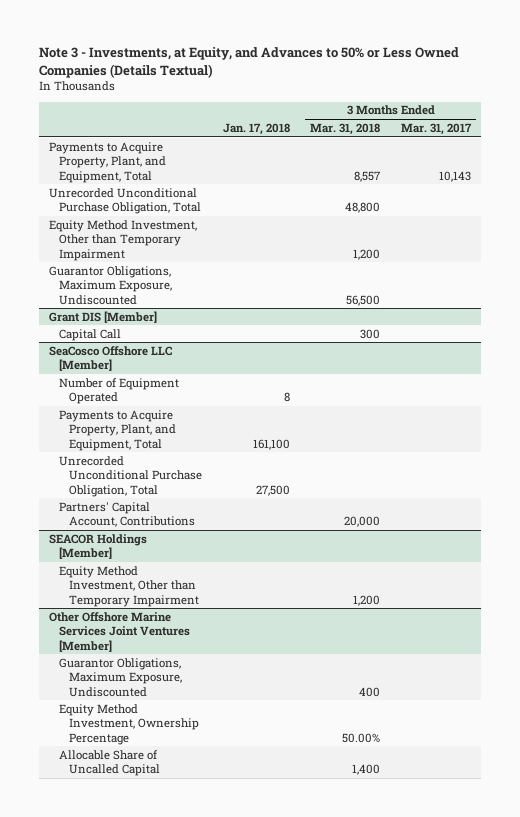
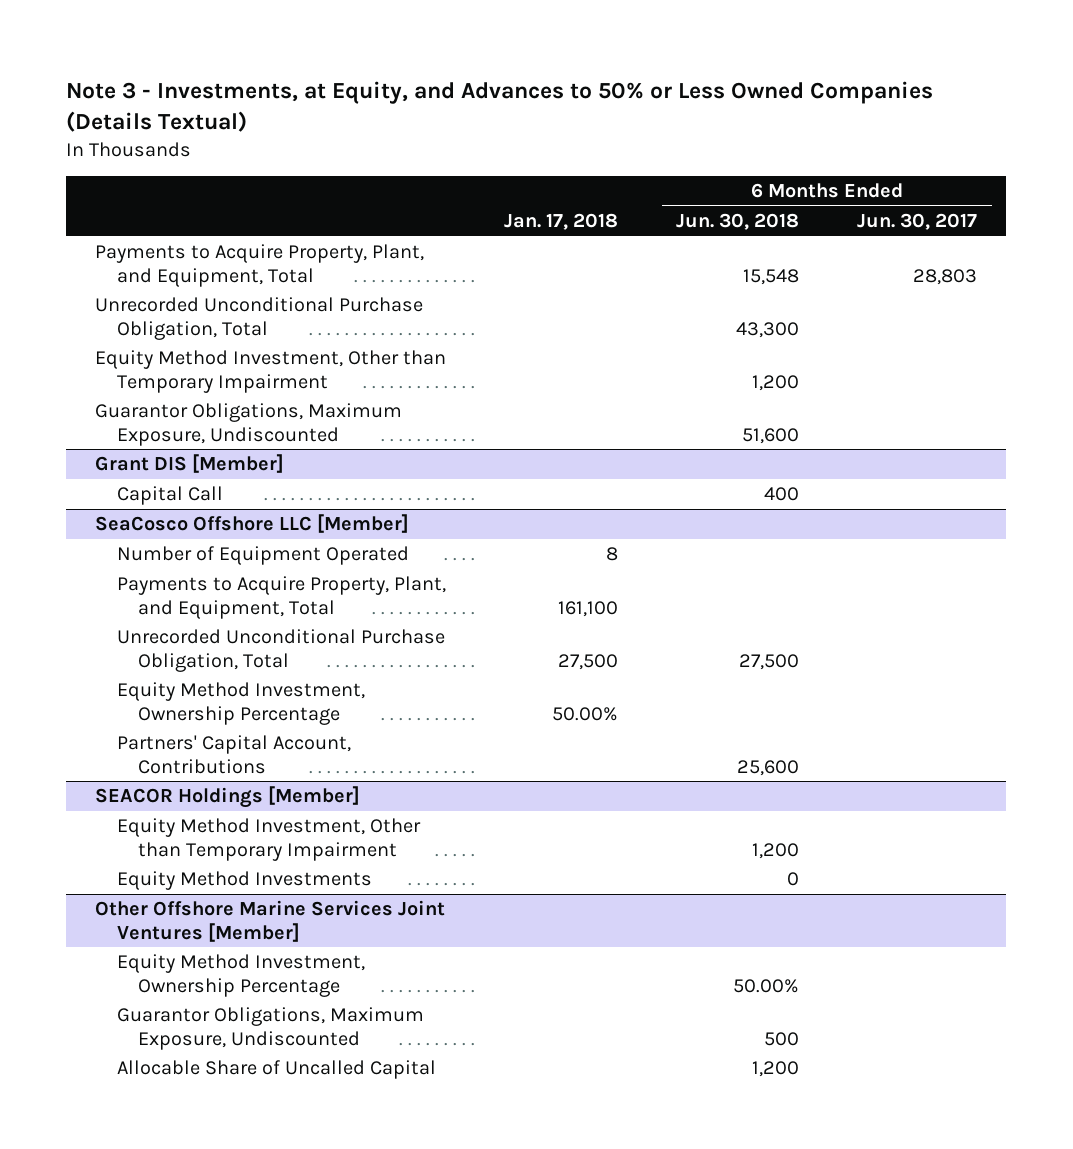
- | Jan. 17, 2018 | 3 Months Ended Mar. 31, 2018 | 3 Months Ended Mar. 31, 2017
+ | Jan. 17, 2018 | 6 Months Ended Jun. 30, 2018 | 6 Months Ended Jun. 30, 2017
@ SeaCosco Offshore LLC [Member]
+ Equity Method Investment, Ownership Percentage | 50.00% | |
@ SEACOR Holdings [Member]
+ Equity Method Investments | | 0 |
@ Other Offshore Marine Services Joint Ventures [Member]
moved down: Guarantor Obligations, Maximum Exposure, Undiscounted | | 500 |

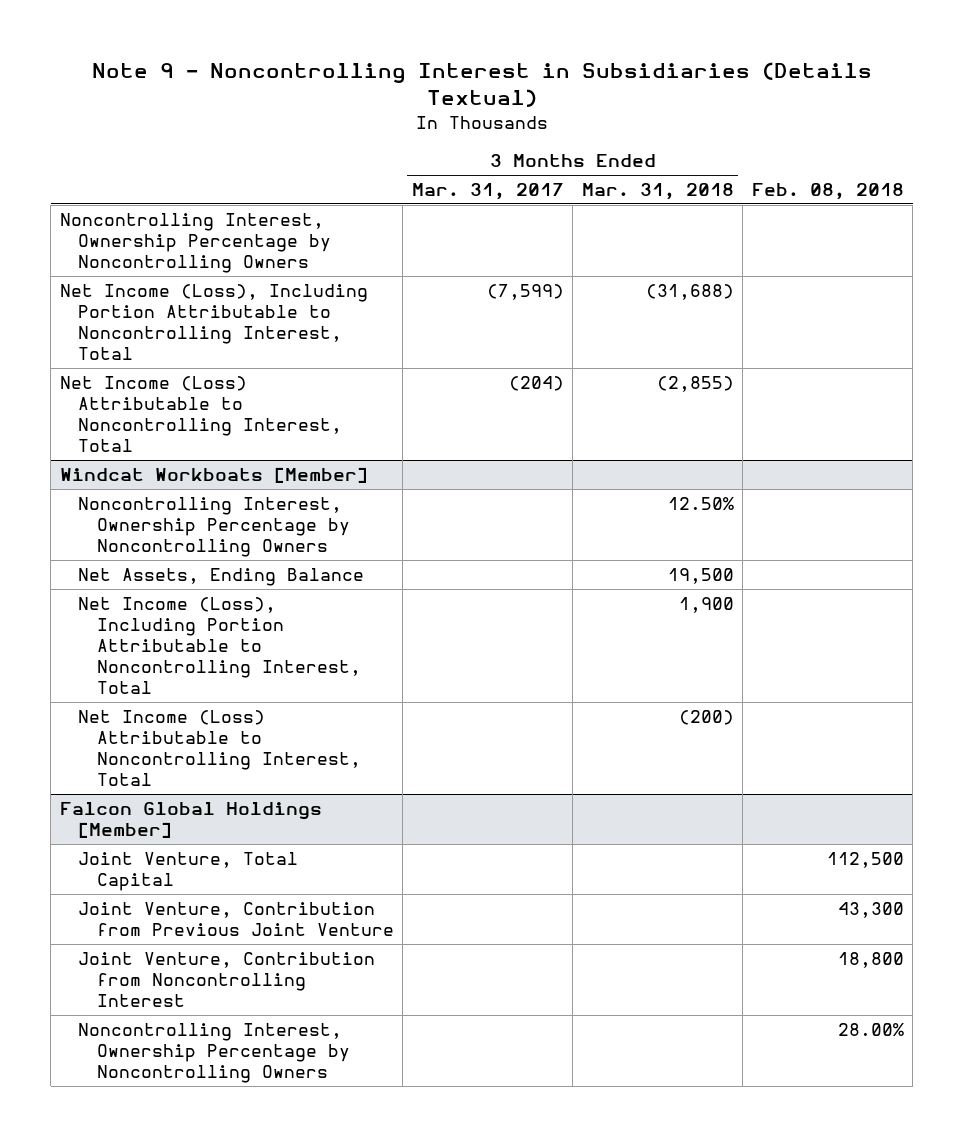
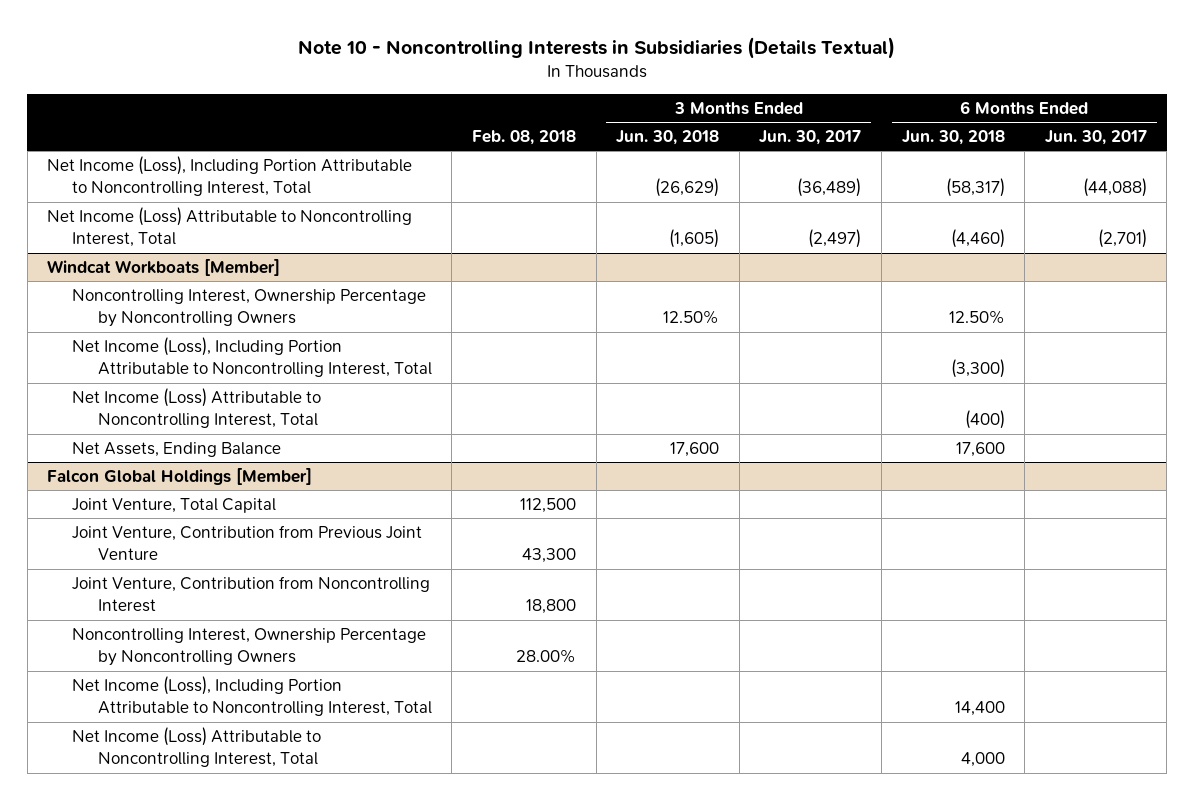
- Note 9 - Noncontrolling Interest in Subsidiaries (Details Textual)
+ Note 10 - Noncontrolling Interests in Subsidiaries (Details Textual)
- | 3 Months Ended Mar. 31, 2017 | 3 Months Ended Mar. 31, 2018 | Feb. 08, 2018
+ | Feb. 08, 2018 | 3 Months Ended Jun. 30, 2018 | 3 Months Ended Jun. 30, 2017 | 6 Months Ended Jun. 30, 2018 | 6 Months Ended Jun. 30, 2017
- Noncontrolling Interest, Ownership Percentage by Noncontrolling Owners
@ Windcat Workboats [Member]
moved down: Net Assets, Ending Balance | | 17,600 | | 17,600 |
@ Falcon Global Holdings [Member]
+ Net Income (Loss), Including Portion Attributable to Noncontrolling Interest, Total | | | | 14,400 |
+ Net Income (Loss) Attributable to Noncontrolling Interest, Total | | | | 4,000 |

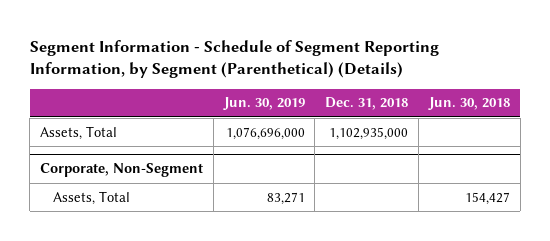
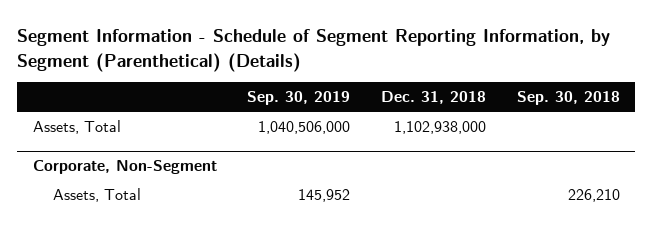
- | Jun. 30, 2019 | Dec. 31, 2018 | Jun. 30, 2018
+ | Sep. 30, 2019 | Dec. 31, 2018 | Sep. 30, 2018
- Assets, Total | 1,076,696,000 | 1,102,935,000 |
+ Assets, Total | 1,040,506,000 | 1,102,938,000 |

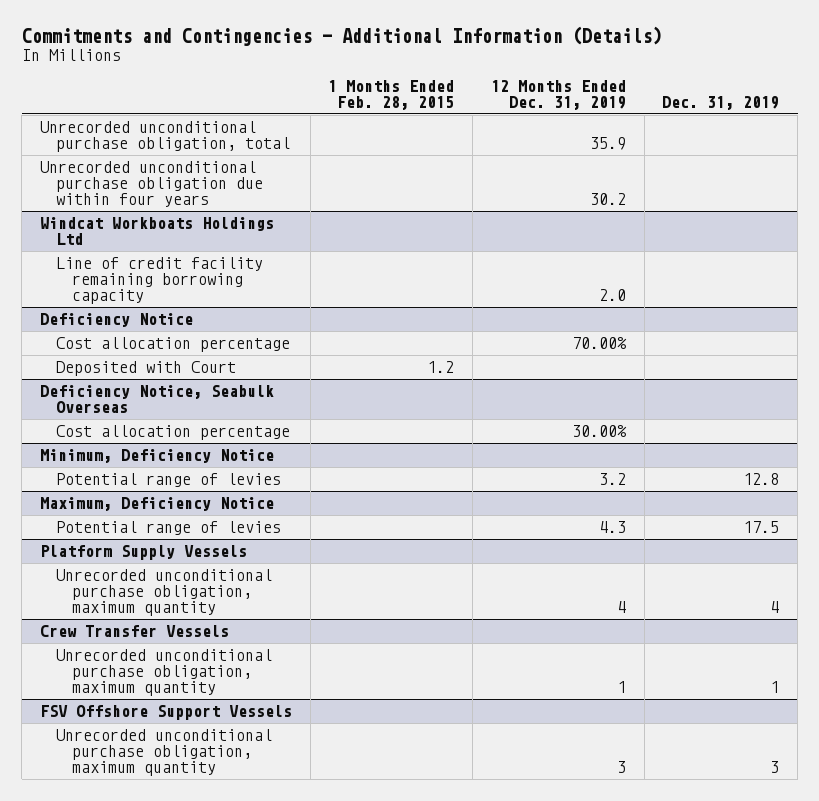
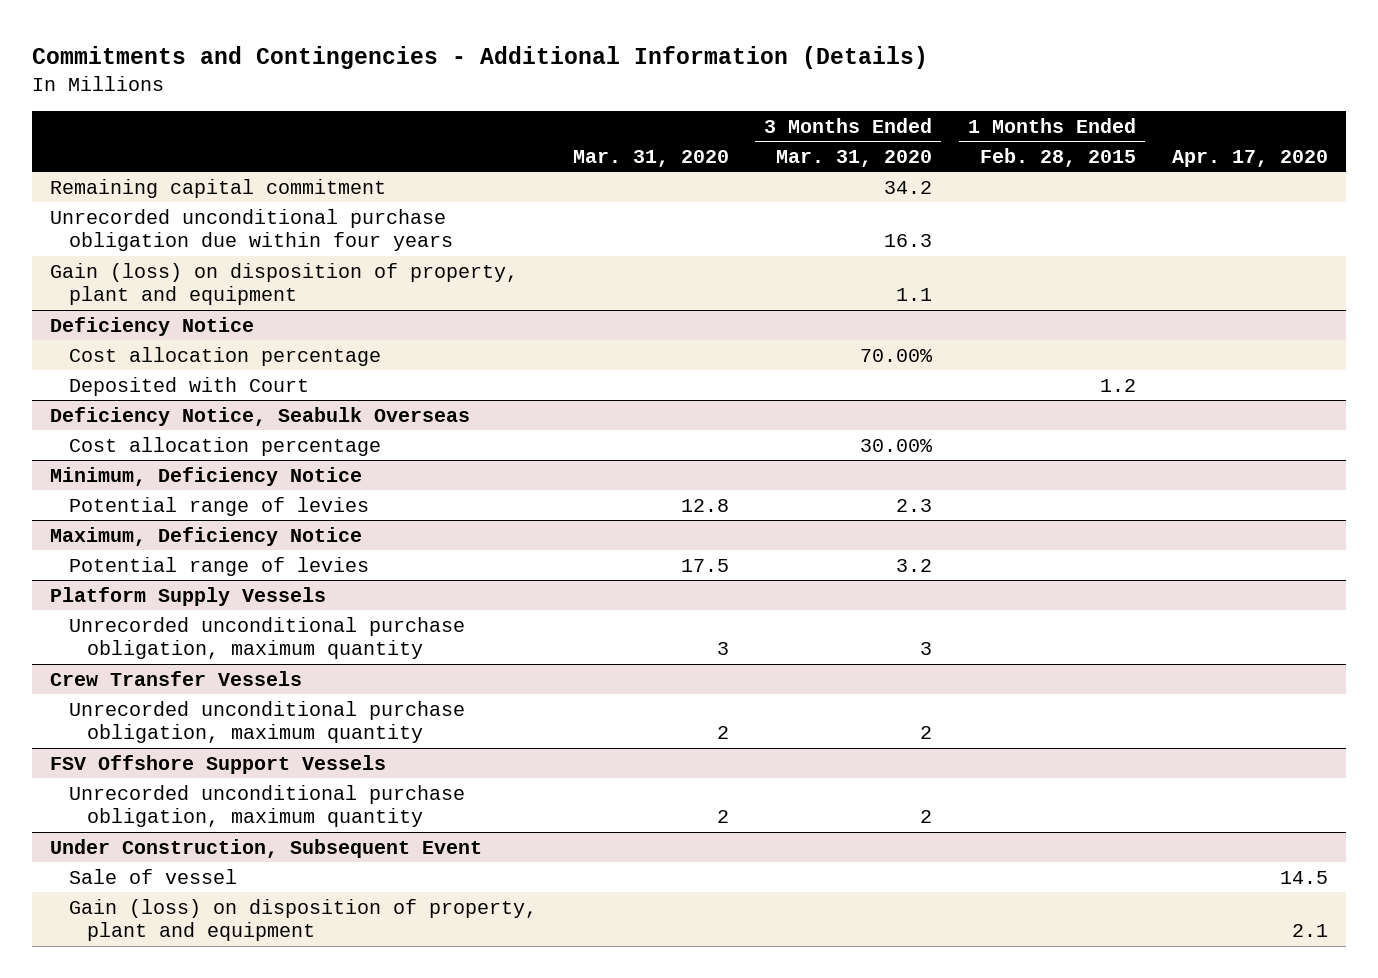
- | 1 Months Ended Feb. 28, 2015 | 12 Months Ended Dec. 31, 2019 | Dec. 31, 2019
+ | Mar. 31, 2020 | 3 Months Ended Mar. 31, 2020 | 1 Months Ended Feb. 28, 2015 | Apr. 17, 2020
- Unrecorded unconditional purchase obligation, total | | 35.9 |
+ Remaining capital commitment | | 34.2 | |
- Windcat Workboats Holdings Ltd
- Line of credit facility remaining borrowing capacity | | 2.0 |
+ Gain (loss) on disposition of property, plant and equipment | | 1.1 | |
+ Under Construction, Subsequent Event
+ Sale of vessel | | | | 14.5
+ Gain (loss) on disposition of property, plant and equipment | | | | 2.1

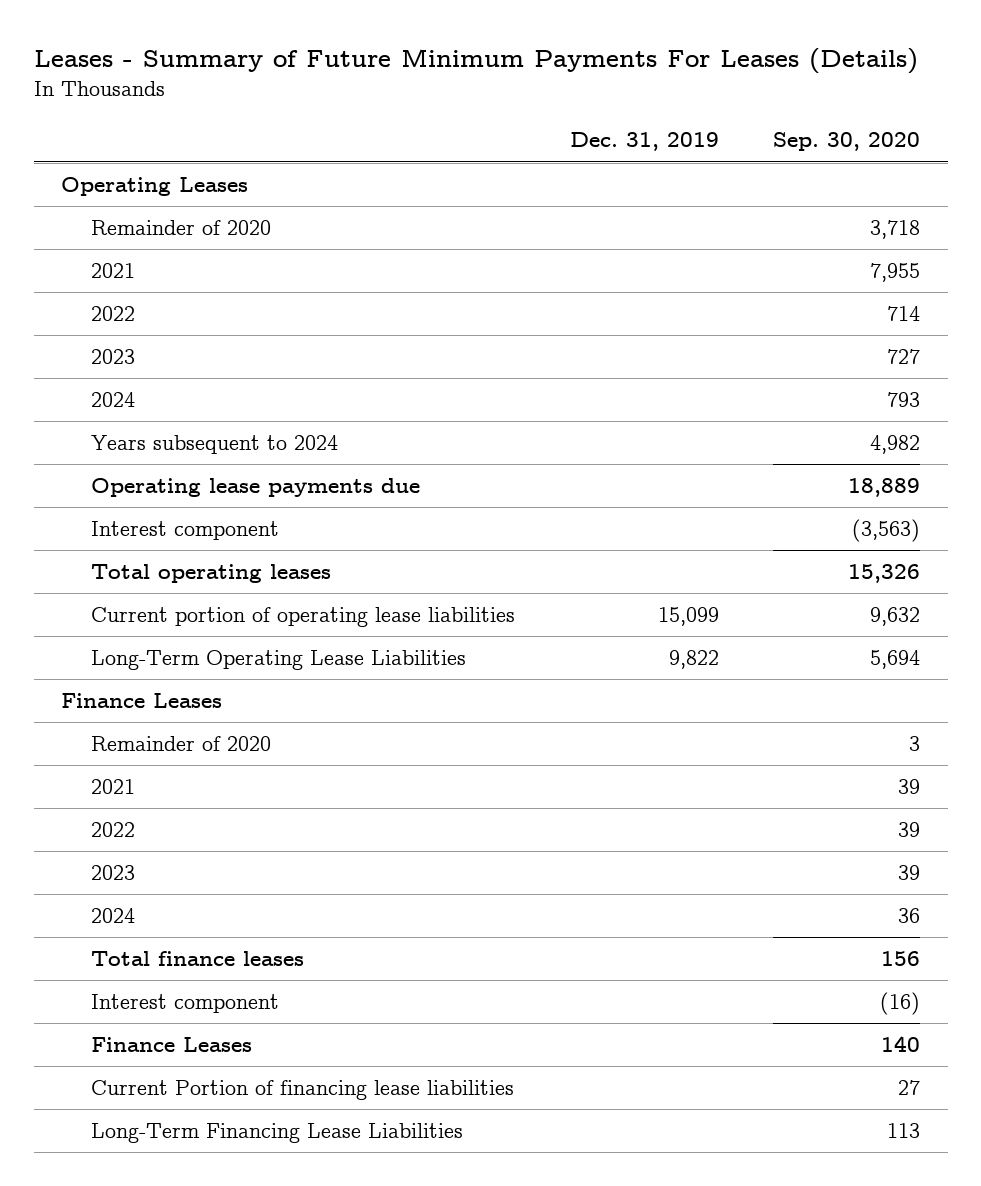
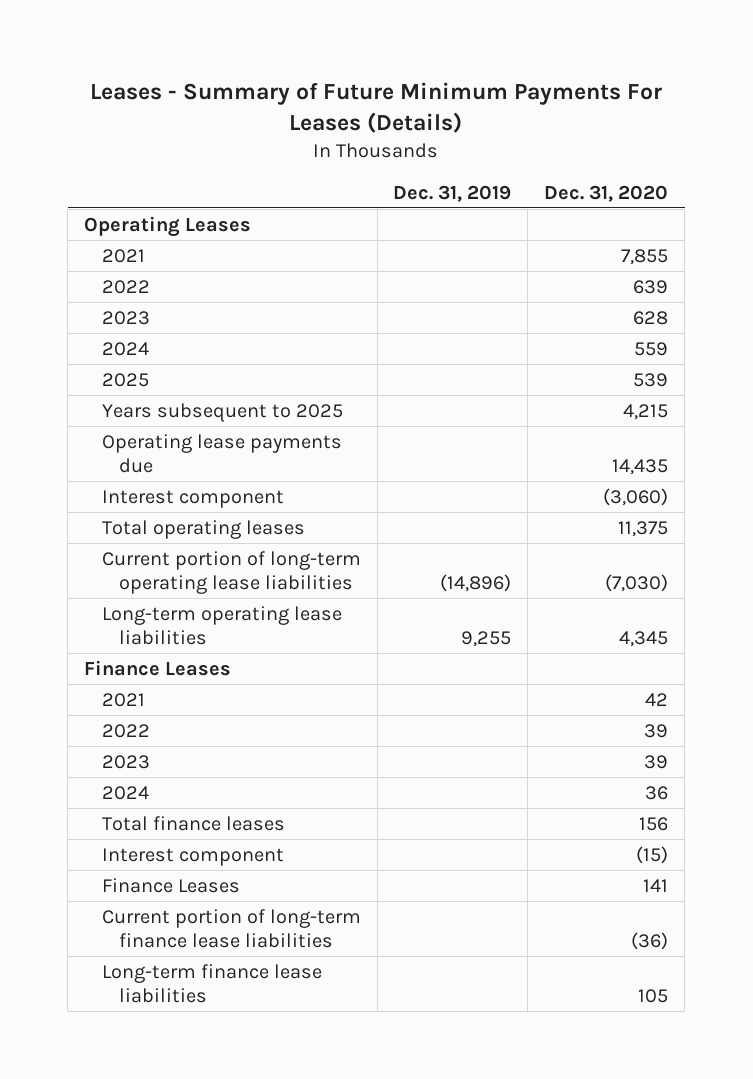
- | Dec. 31, 2019 | Sep. 30, 2020
+ | Dec. 31, 2019 | Dec. 31, 2020
- Remainder of 2020 | | 3,718
- Years subsequent to 2024 | | 4,982
+ 2025 | | 539
+ Years subsequent to 2025 | | 4,215
- Current portion of operating lease liabilities | 15,099 | 9,632
- Long-Term Operating Lease Liabilities | 9,822 | 5,694
+ Current portion of long-term operating lease liabilities | (14,896) | (7,030)
+ Long-term operating lease liabilities | 9,255 | 4,345
- Remainder of 2020 | | 3
- Current Portion of financing lease liabilities | | 27
- Long-Term Financing Lease Liabilities | | 113
+ Current portion of long-term finance lease liabilities | | (36)
+ Long-term finance lease liabilities | | 105

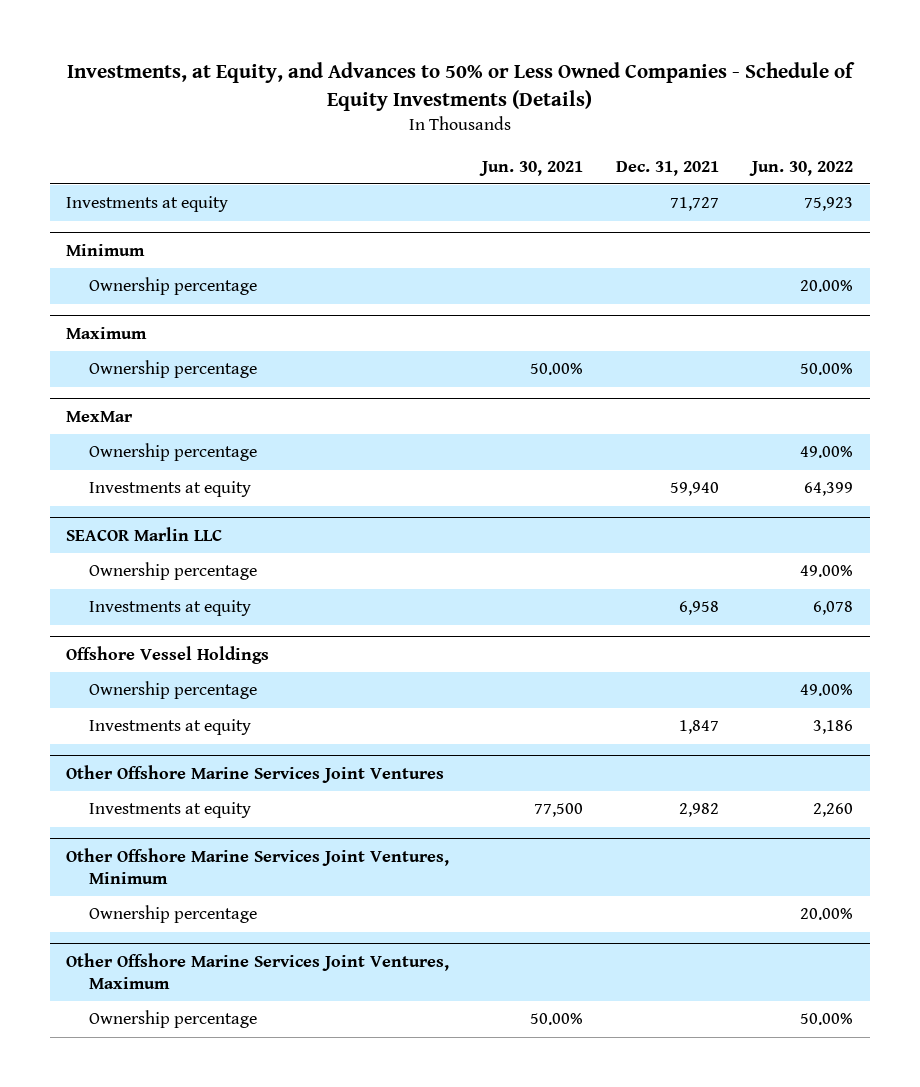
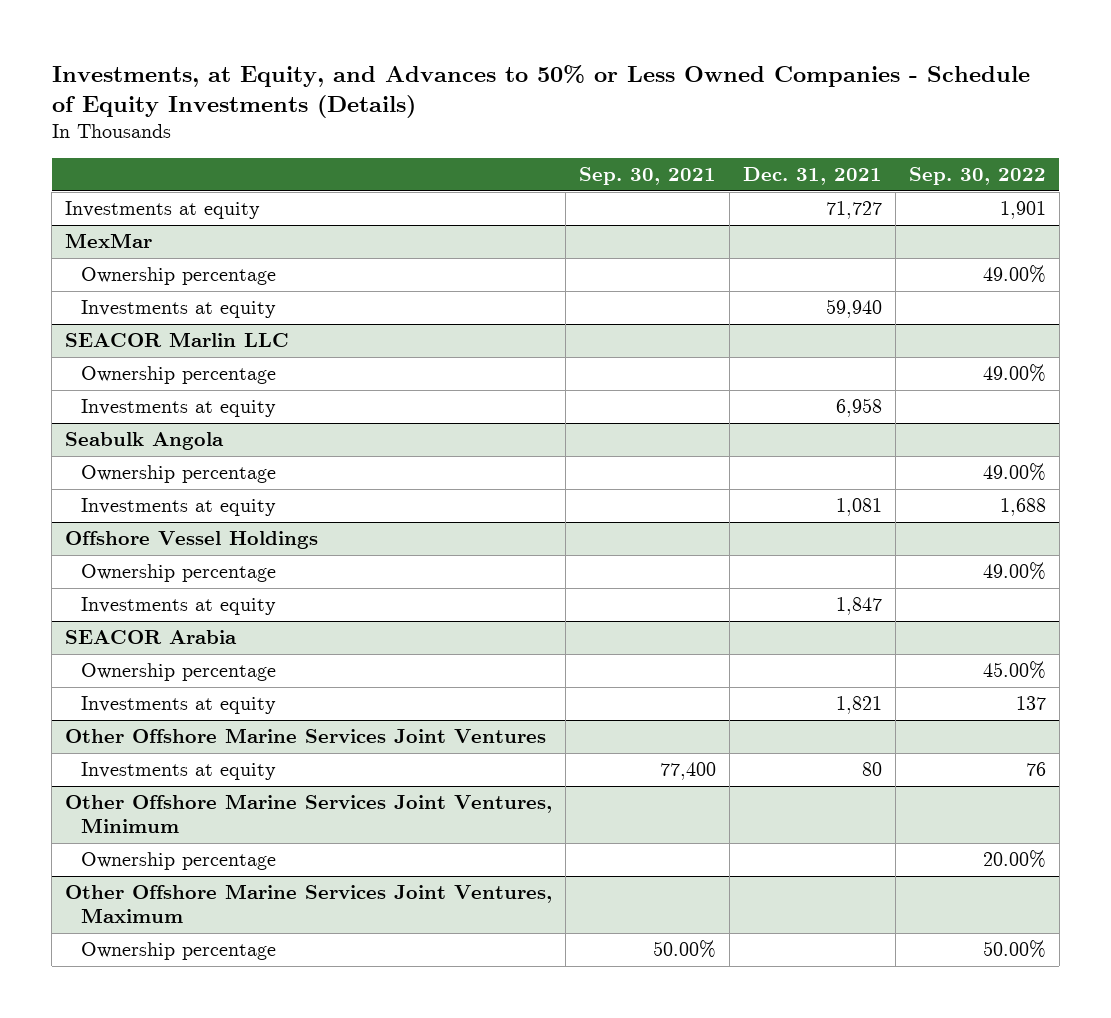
- | Jun. 30, 2021 | Dec. 31, 2021 | Jun. 30, 2022
+ | Sep. 30, 2021 | Dec. 31, 2021 | Sep. 30, 2022
- Minimum
- Ownership percentage | | | 20.00%
- Maximum
- Ownership percentage | 50.00% | | 50.00%
+ Seabulk Angola
+ Ownership percentage | | | 49.00%
+ Investments at equity | | 1,081 | 1,688
+ SEACOR Arabia
+ Ownership percentage | | | 45.00%
+ Investments at equity | | 1,821 | 137
@ Other Offshore Marine Services Joint Ventures
- Investments at equity | 77,500 | 2,982 | 2,260
+ Investments at equity | 77,400 | 80 | 76

